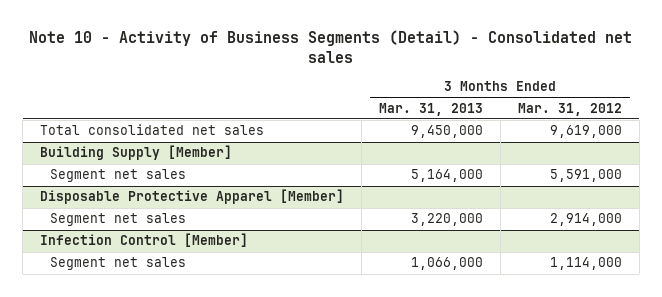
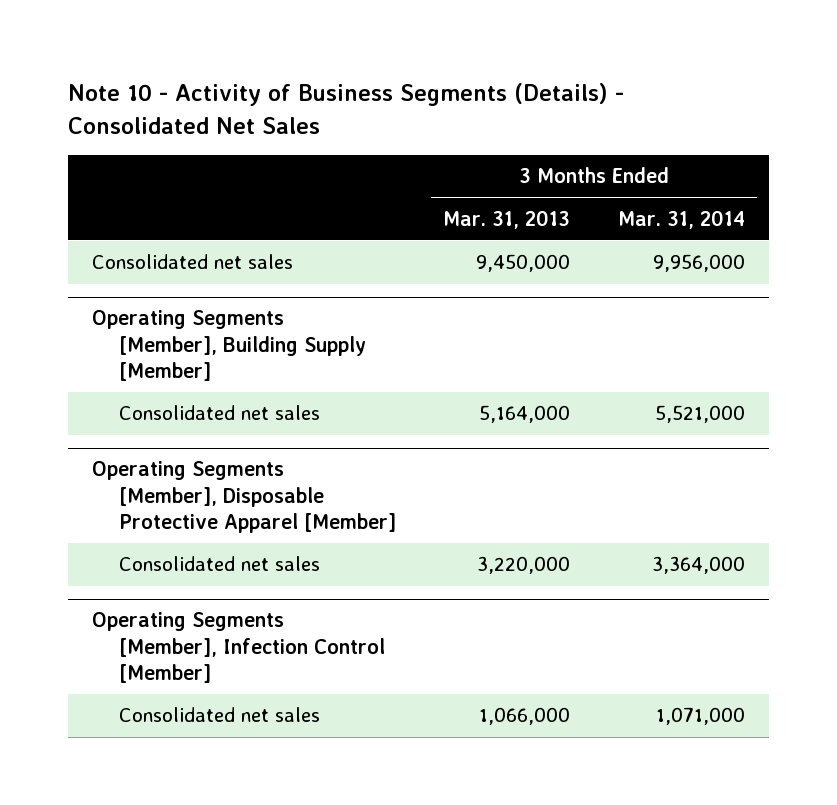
- Note 10 - Activity of Business Segments (Detail) - Consolidated net sales
+ Note 10 - Activity of Business Segments (Details) - Consolidated Net Sales
- | 3 Months Ended Mar. 31, 2013 | 3 Months Ended Mar. 31, 2012
+ | 3 Months Ended Mar. 31, 2013 | 3 Months Ended Mar. 31, 2014
- Total consolidated net sales | 9,450,000 | 9,619,000
- Building Supply [Member]
- Segment net sales | 5,164,000 | 5,591,000
- Disposable Protective Apparel [Member]
- Segment net sales | 3,220,000 | 2,914,000
- Infection Control [Member]
- Segment net sales | 1,066,000 | 1,114,000
+ Consolidated net sales | 9,450,000 | 9,956,000
+ Operating Segments [Member], Building Supply [Member]
+ Consolidated net sales | 5,164,000 | 5,521,000
+ Operating Segments [Member], Disposable Protective Apparel [Member]
+ Consolidated net sales | 3,220,000 | 3,364,000
+ Operating Segments [Member], Infection Control [Member]
+ Consolidated net sales | 1,066,000 | 1,071,000

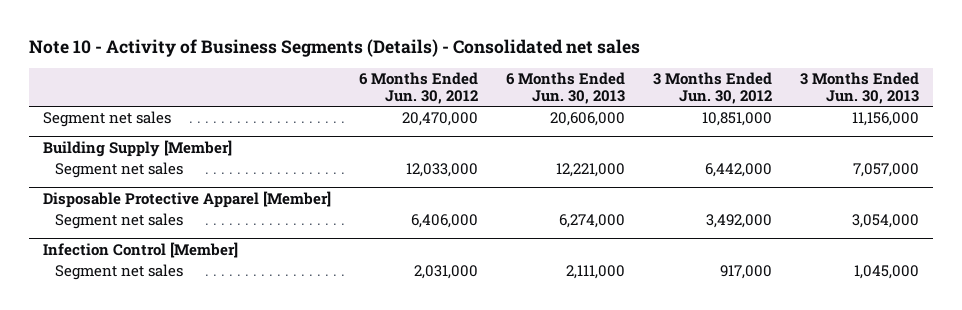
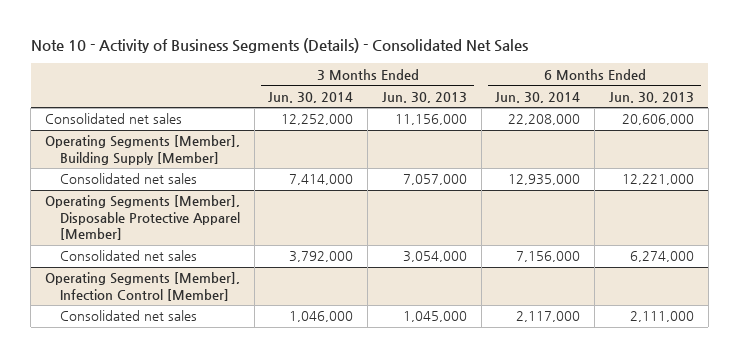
- Note 10 - Activity of Business Segments (Details) - Consolidated net sales
+ Note 10 - Activity of Business Segments (Details) - Consolidated Net Sales
- | 6 Months Ended Jun. 30, 2012 | 6 Months Ended Jun. 30, 2013 | 3 Months Ended Jun. 30, 2012 | 3 Months Ended Jun. 30, 2013
+ | 3 Months Ended Jun. 30, 2014 | 3 Months Ended Jun. 30, 2013 | 6 Months Ended Jun. 30, 2014 | 6 Months Ended Jun. 30, 2013
- Segment net sales | 20,470,000 | 20,606,000 | 10,851,000 | 11,156,000
- Building Supply [Member]
- Segment net sales | 12,033,000 | 12,221,000 | 6,442,000 | 7,057,000
- Disposable Protective Apparel [Member]
- Segment net sales | 6,406,000 | 6,274,000 | 3,492,000 | 3,054,000
- Infection Control [Member]
- Segment net sales | 2,031,000 | 2,111,000 | 917,000 | 1,045,000
+ Consolidated net sales | 12,252,000 | 11,156,000 | 22,208,000 | 20,606,000
+ Operating Segments [Member], Building Supply [Member]
+ Consolidated net sales | 7,414,000 | 7,057,000 | 12,935,000 | 12,221,000
+ Operating Segments [Member], Disposable Protective Apparel [Member]
+ Consolidated net sales | 3,792,000 | 3,054,000 | 7,156,000 | 6,274,000
+ Operating Segments [Member], Infection Control [Member]
+ Consolidated net sales | 1,046,000 | 1,045,000 | 2,117,000 | 2,111,000

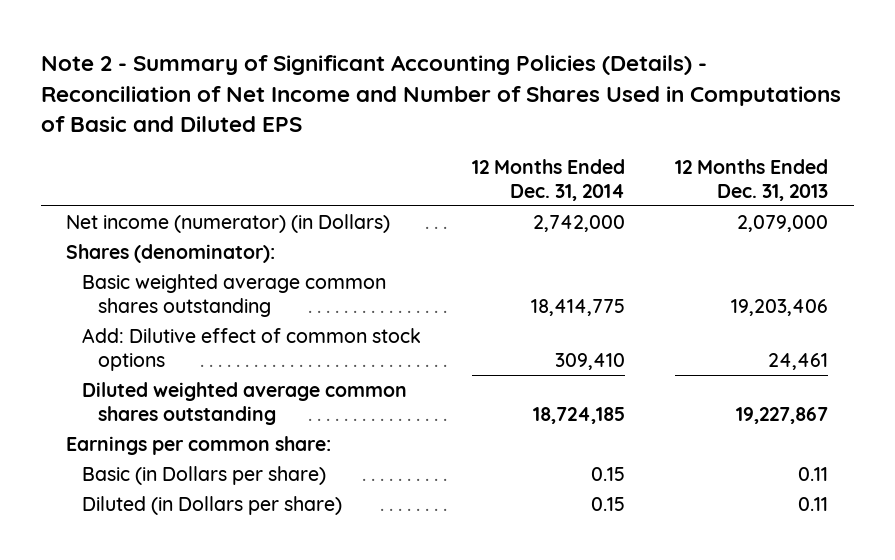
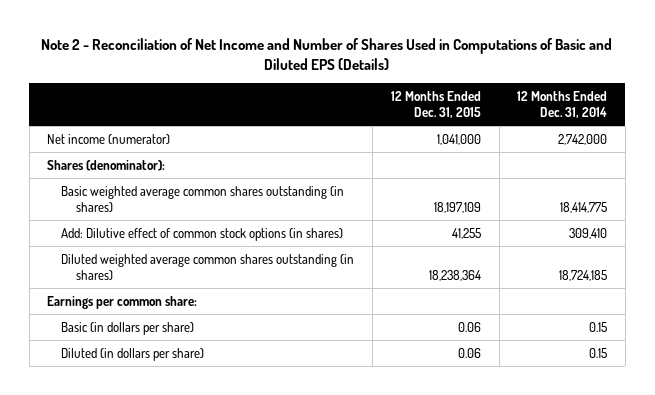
- Note 2 - Summary of Significant Accounting Policies (Details) - Reconciliation of Net Income and Number of Shares Used in Computations of Basic and Diluted EPS
+ Note 2 - Reconciliation of Net Income and Number of Shares Used in Computations of Basic and Diluted EPS (Details)
- | 12 Months Ended Dec. 31, 2014 | 12 Months Ended Dec. 31, 2013
+ | 12 Months Ended Dec. 31, 2015 | 12 Months Ended Dec. 31, 2014
- Net income (numerator) (in Dollars) | 2,742,000 | 2,079,000
+ Net income (numerator) | 1,041,000 | 2,742,000
- Basic weighted average common shares outstanding | 18,414,775 | 19,203,406
- Add: Dilutive effect of common stock options | 309,410 | 24,461
- Diluted weighted average common shares outstanding | 18,724,185 | 19,227,867
+ Basic weighted average common shares outstanding (in shares) | 18,197,109 | 18,414,775
+ Add: Dilutive effect of common stock options (in shares) | 41,255 | 309,410
+ Diluted weighted average common shares outstanding (in shares) | 18,238,364 | 18,724,185
- Basic (in Dollars per share) | 0.15 | 0.11
- Diluted (in Dollars per share) | 0.15 | 0.11
+ Basic (in dollars per share) | 0.06 | 0.15
+ Diluted (in dollars per share) | 0.06 | 0.15

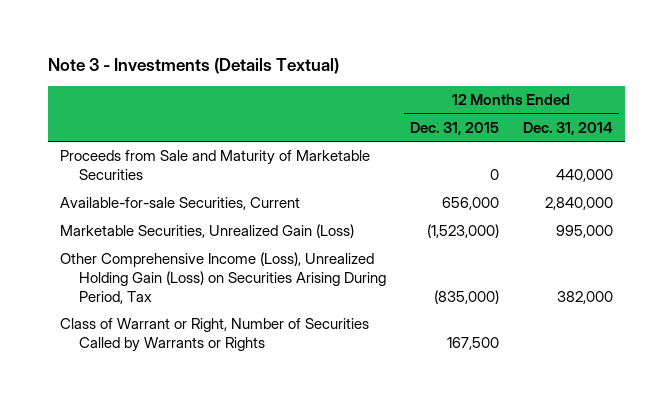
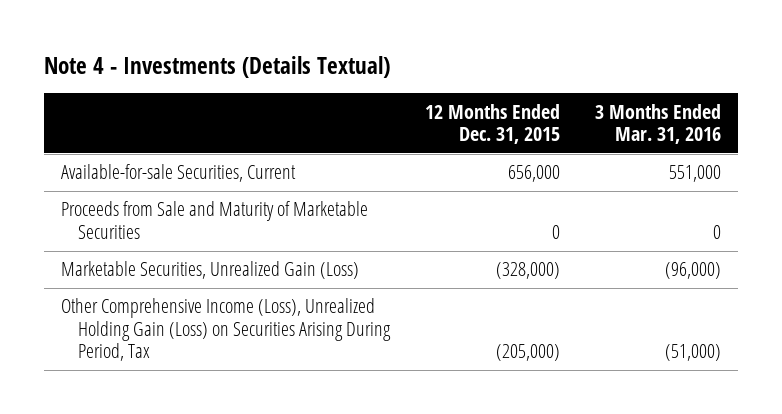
- Note 3 - Investments (Details Textual)
+ Note 4 - Investments (Details Textual)
- | 12 Months Ended Dec. 31, 2015 | 12 Months Ended Dec. 31, 2014
+ | 12 Months Ended Dec. 31, 2015 | 3 Months Ended Mar. 31, 2016
- Marketable Securities, Unrealized Gain (Loss) | (1,523,000) | 995,000
- Other Comprehensive Income (Loss), Unrealized Holding Gain (Loss) on Securities Arising During Period, Tax | (835,000) | 382,000
- Class of Warrant or Right, Number of Securities Called by Warrants or Rights | 167,500 |
moved down: Proceeds from Sale and Maturity of Marketable Securities | 0 | 0
+ Marketable Securities, Unrealized Gain (Loss) | (328,000) | (96,000)
+ Other Comprehensive Income (Loss), Unrealized Holding Gain (Loss) on Securities Arising During Period, Tax | (205,000) | (51,000)

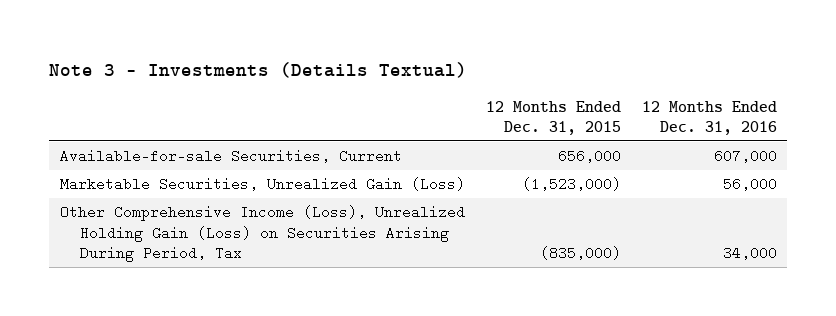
- Note 4 - Investments (Details Textual)
+ Note 3 - Investments (Details Textual)
- | 12 Months Ended Dec. 31, 2015 | 3 Months Ended Mar. 31, 2016
+ | 12 Months Ended Dec. 31, 2015 | 12 Months Ended Dec. 31, 2016
- Proceeds from Sale and Maturity of Marketable Securities | 0 | 0
- Marketable Securities, Unrealized Gain (Loss) | (328,000) | (96,000)
- Other Comprehensive Income (Loss), Unrealized Holding Gain (Loss) on Securities Arising During Period, Tax | (205,000) | (51,000)
+ Marketable Securities, Unrealized Gain (Loss) | (1,523,000) | 56,000
+ Other Comprehensive Income (Loss), Unrealized Holding Gain (Loss) on Securities Arising During Period, Tax | (835,000) | 34,000

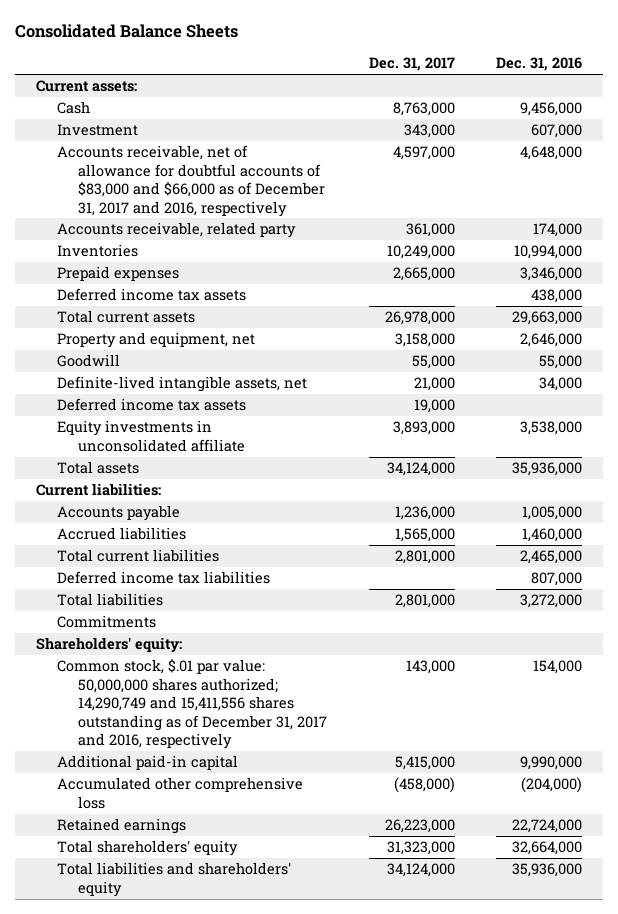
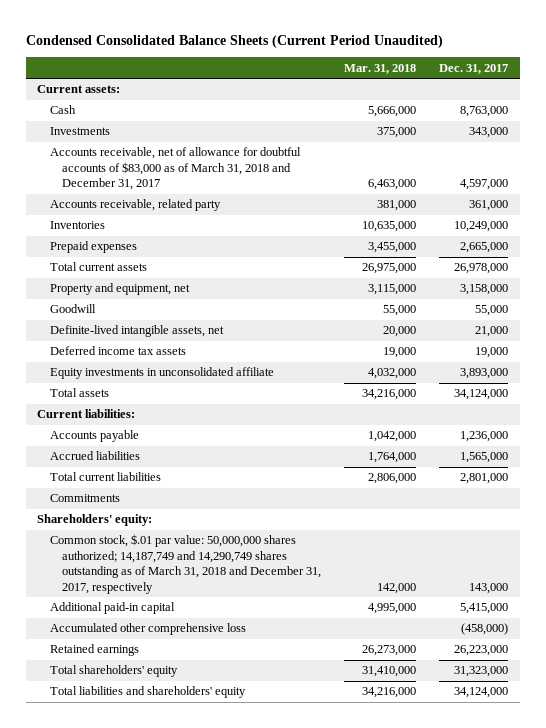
- Consolidated Balance Sheets
+ Condensed Consolidated Balance Sheets (Current Period Unaudited)
- | Dec. 31, 2017 | Dec. 31, 2016
+ | Mar. 31, 2018 | Dec. 31, 2017
- Investment | 343,000 | 607,000
- Accounts receivable, net of allowance for doubtful accounts of $83,000 and $66,000 as of December 31, 2017 and 2016, respectively | 4,597,000 | 4,648,000
+ Investments | 375,000 | 343,000
+ Accounts receivable, net of allowance for doubtful accounts of $83,000 as of March 31, 2018 and December 31, 2017 | 6,463,000 | 4,597,000
- Deferred income tax assets | | 438,000
- Deferred income tax liabilities | | 807,000
- Total liabilities | 2,801,000 | 3,272,000
- Common stock, $.01 par value: 50,000,000 shares authorized; 14,290,749 and 15,411,556 shares outstanding as of December 31, 2017 and 2016, respectively | 143,000 | 154,000
+ Common stock, $.01 par value: 50,000,000 shares authorized; 14,187,749 and 14,290,749 shares outstanding as of March 31, 2018 and December 31, 2017, respectively | 142,000 | 143,000

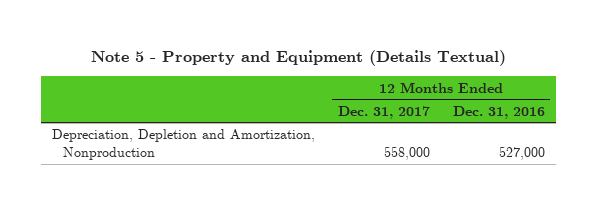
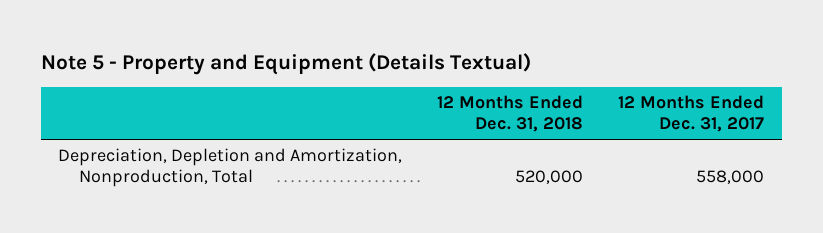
- | 12 Months Ended Dec. 31, 2017 | 12 Months Ended Dec. 31, 2016
+ | 12 Months Ended Dec. 31, 2018 | 12 Months Ended Dec. 31, 2017
- Depreciation, Depletion and Amortization, Nonproduction | 558,000 | 527,000
+ Depreciation, Depletion and Amortization, Nonproduction, Total | 520,000 | 558,000

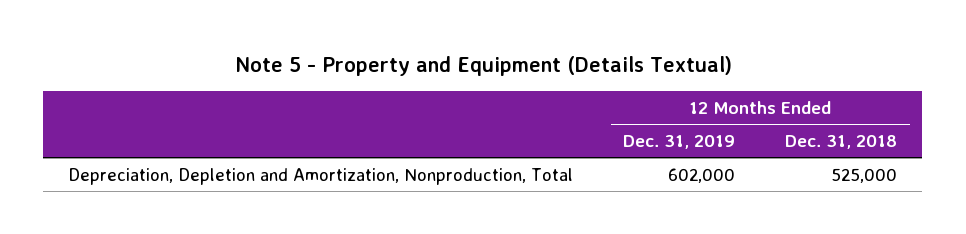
- | 12 Months Ended Dec. 31, 2018 | 12 Months Ended Dec. 31, 2017
+ | 12 Months Ended Dec. 31, 2019 | 12 Months Ended Dec. 31, 2018
- Depreciation, Depletion and Amortization, Nonproduction, Total | 520,000 | 558,000
+ Depreciation, Depletion and Amortization, Nonproduction, Total | 602,000 | 525,000

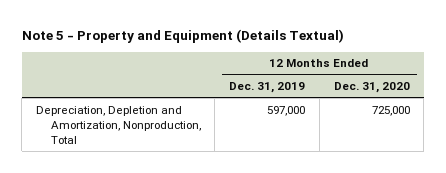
- | 12 Months Ended Dec. 31, 2019 | 12 Months Ended Dec. 31, 2018
+ | 12 Months Ended Dec. 31, 2019 | 12 Months Ended Dec. 31, 2020
- Depreciation, Depletion and Amortization, Nonproduction, Total | 602,000 | 525,000
+ Depreciation, Depletion and Amortization, Nonproduction, Total | 597,000 | 725,000

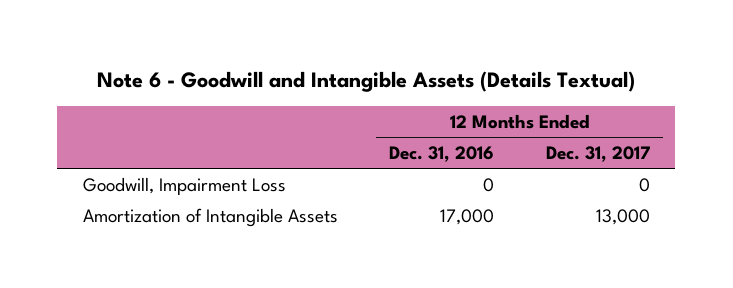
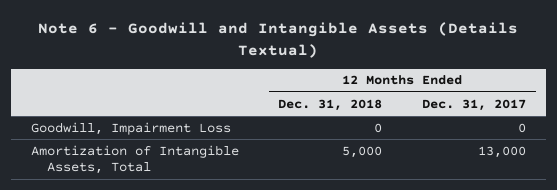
- | 12 Months Ended Dec. 31, 2016 | 12 Months Ended Dec. 31, 2017
+ | 12 Months Ended Dec. 31, 2018 | 12 Months Ended Dec. 31, 2017
- Amortization of Intangible Assets | 17,000 | 13,000
+ Amortization of Intangible Assets, Total | 5,000 | 13,000

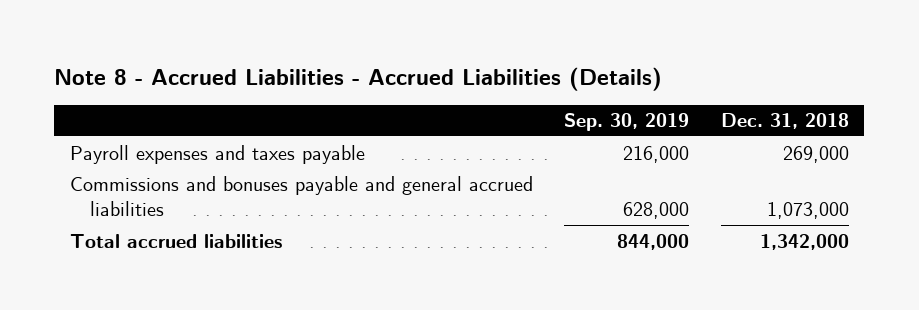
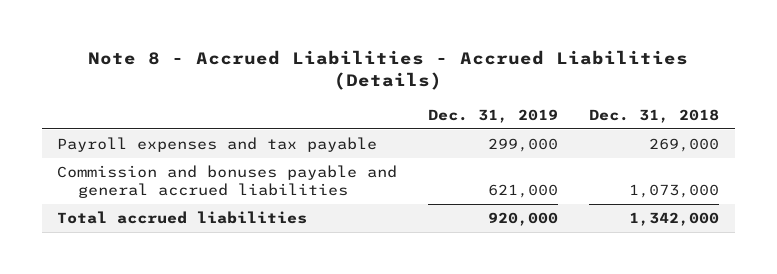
- | Sep. 30, 2019 | Dec. 31, 2018
+ | Dec. 31, 2019 | Dec. 31, 2018
- Payroll expenses and taxes payable | 216,000 | 269,000
- Commissions and bonuses payable and general accrued liabilities | 628,000 | 1,073,000
+ Payroll expenses and tax payable | 299,000 | 269,000
+ Commission and bonuses payable and general accrued liabilities | 621,000 | 1,073,000

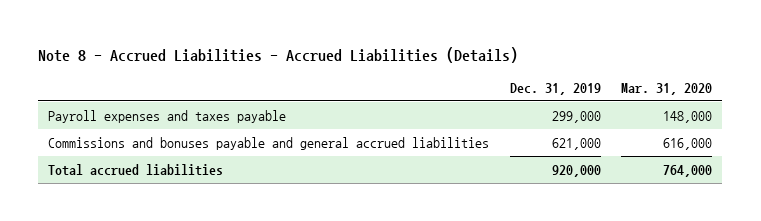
- | Dec. 31, 2019 | Dec. 31, 2018
+ | Dec. 31, 2019 | Mar. 31, 2020
- Payroll expenses and tax payable | 299,000 | 269,000
- Commission and bonuses payable and general accrued liabilities | 621,000 | 1,073,000
+ Payroll expenses and taxes payable | 299,000 | 148,000
+ Commissions and bonuses payable and general accrued liabilities | 621,000 | 616,000

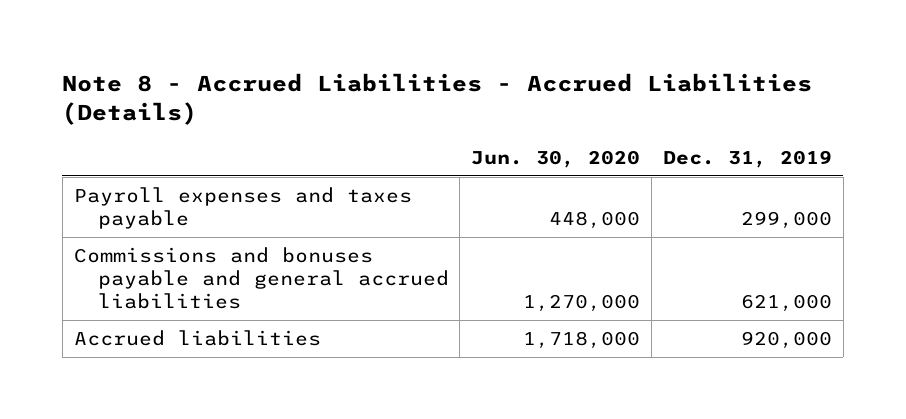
- | Dec. 31, 2019 | Mar. 31, 2020
+ | Jun. 30, 2020 | Dec. 31, 2019
- Total accrued liabilities | 920,000 | 764,000
+ Accrued liabilities | 1,718,000 | 920,000

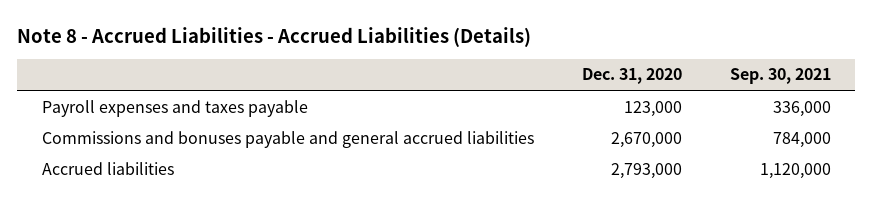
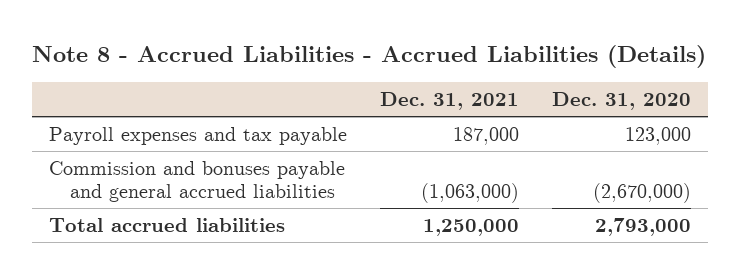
- | Dec. 31, 2020 | Sep. 30, 2021
+ | Dec. 31, 2021 | Dec. 31, 2020
- Payroll expenses and taxes payable | 123,000 | 336,000
- Commissions and bonuses payable and general accrued liabilities | 2,670,000 | 784,000
- Accrued liabilities | 2,793,000 | 1,120,000
+ Payroll expenses and tax payable | 187,000 | 123,000
+ Commission and bonuses payable and general accrued liabilities | (1,063,000) | (2,670,000)
+ Total accrued liabilities | 1,250,000 | 2,793,000

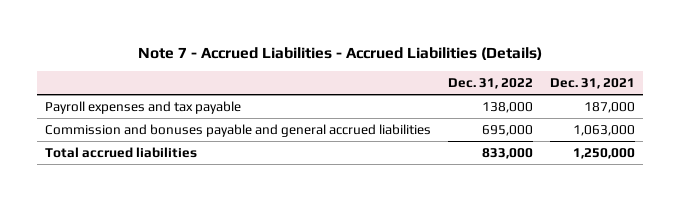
- Note 8 - Accrued Liabilities - Accrued Liabilities (Details)
+ Note 7 - Accrued Liabilities - Accrued Liabilities (Details)
- | Dec. 31, 2021 | Dec. 31, 2020
+ | Dec. 31, 2022 | Dec. 31, 2021
- Commission and bonuses payable and general accrued liabilities | (1,063,000) | (2,670,000)
+ Commission and bonuses payable and general accrued liabilities | 695,000 | 1,063,000

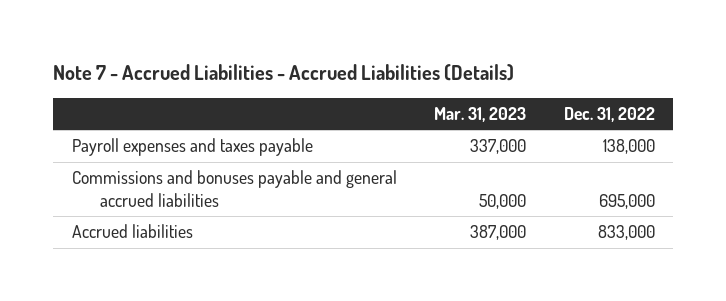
- | Dec. 31, 2022 | Dec. 31, 2021
+ | Mar. 31, 2023 | Dec. 31, 2022
- Payroll expenses and tax payable | 138,000 | 187,000
- Commission and bonuses payable and general accrued liabilities | 695,000 | 1,063,000
- Total accrued liabilities | 833,000 | 1,250,000
+ Payroll expenses and taxes payable | 337,000 | 138,000
+ Commissions and bonuses payable and general accrued liabilities | 50,000 | 695,000
+ Accrued liabilities | 387,000 | 833,000

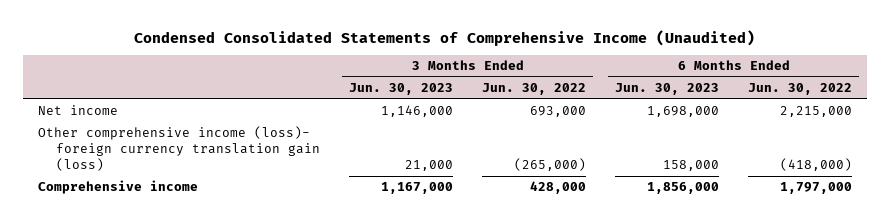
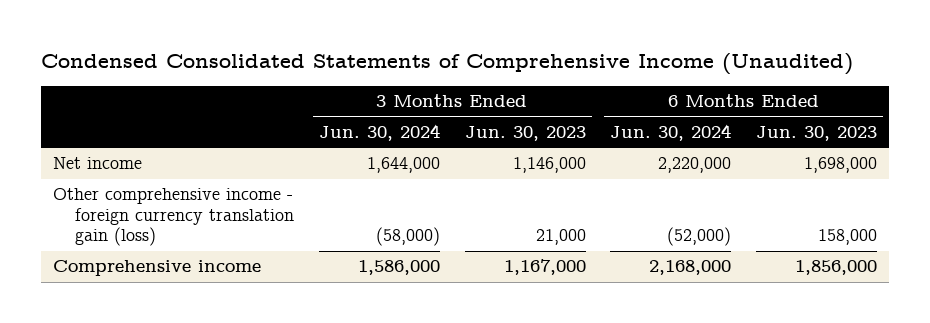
- | 3 Months Ended Jun. 30, 2023 | 3 Months Ended Jun. 30, 2022 | 6 Months Ended Jun. 30, 2023 | 6 Months Ended Jun. 30, 2022
+ | 3 Months Ended Jun. 30, 2024 | 3 Months Ended Jun. 30, 2023 | 6 Months Ended Jun. 30, 2024 | 6 Months Ended Jun. 30, 2023
- Other comprehensive income (loss)- foreign currency translation gain (loss) | 21,000 | (265,000) | 158,000 | (418,000)
+ Other comprehensive income - foreign currency translation gain (loss) | (58,000) | 21,000 | (52,000) | 158,000

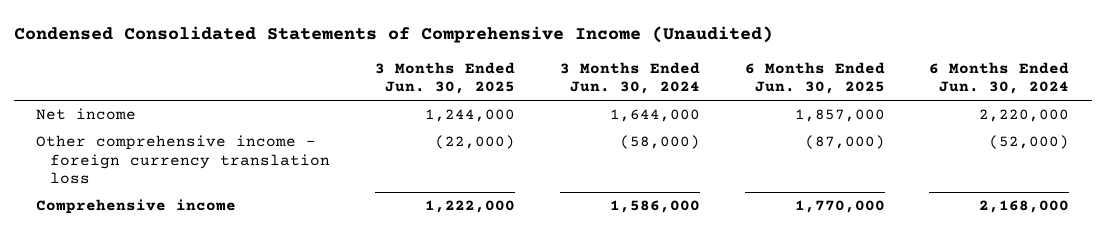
- | 3 Months Ended Jun. 30, 2024 | 3 Months Ended Jun. 30, 2023 | 6 Months Ended Jun. 30, 2024 | 6 Months Ended Jun. 30, 2023
+ | 3 Months Ended Jun. 30, 2025 | 3 Months Ended Jun. 30, 2024 | 6 Months Ended Jun. 30, 2025 | 6 Months Ended Jun. 30, 2024
- Other comprehensive income - foreign currency translation gain (loss) | (58,000) | 21,000 | (52,000) | 158,000
+ Other comprehensive income - foreign currency translation loss | (22,000) | (58,000) | (87,000) | (52,000)

